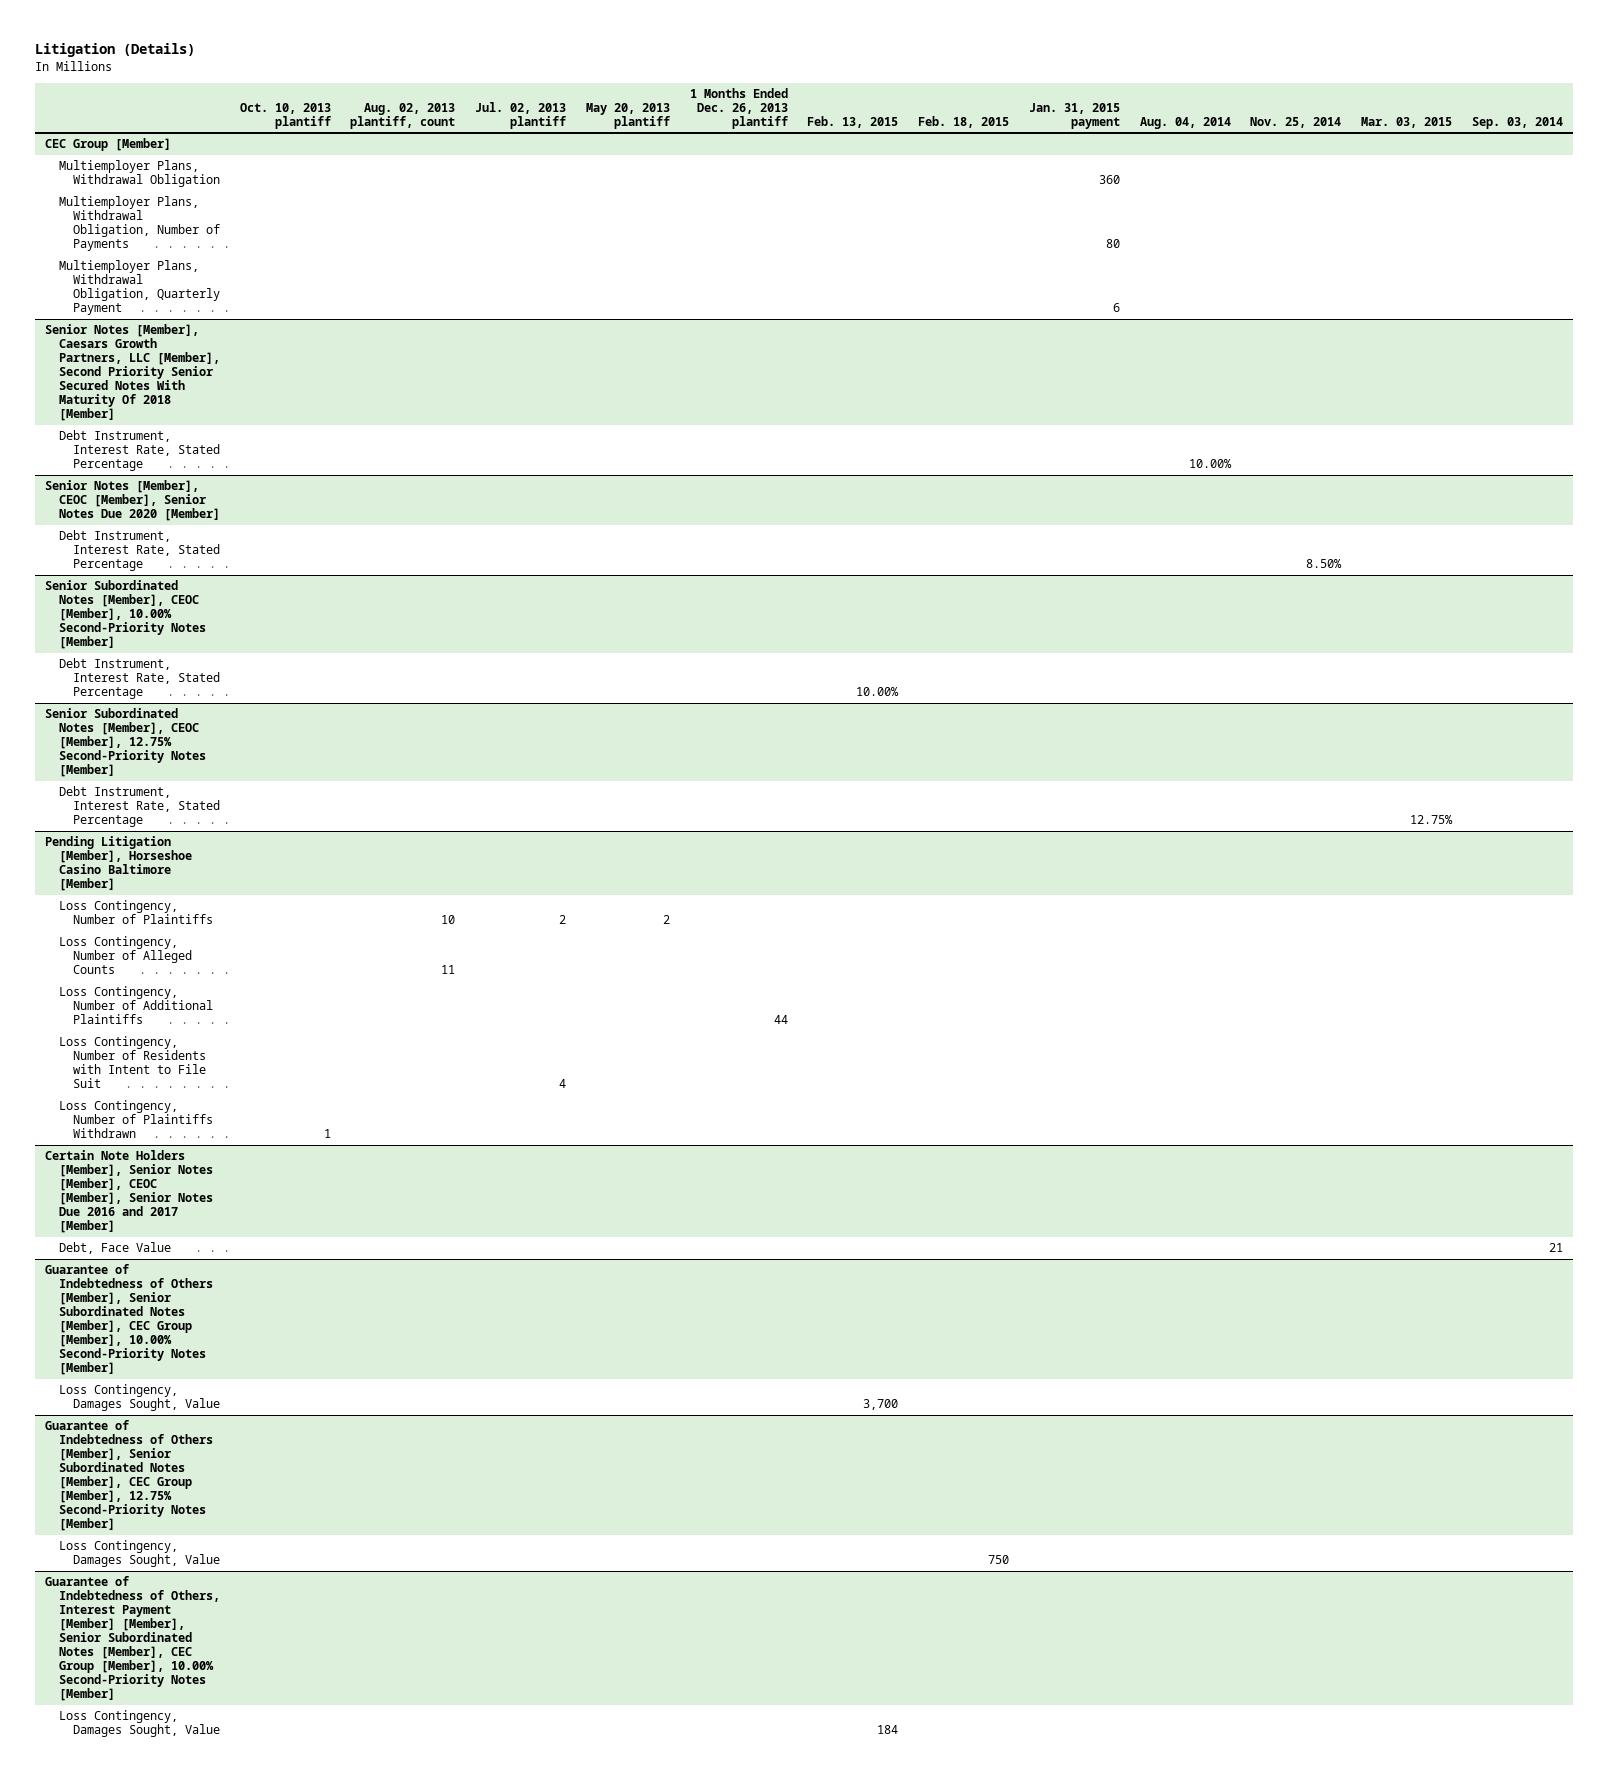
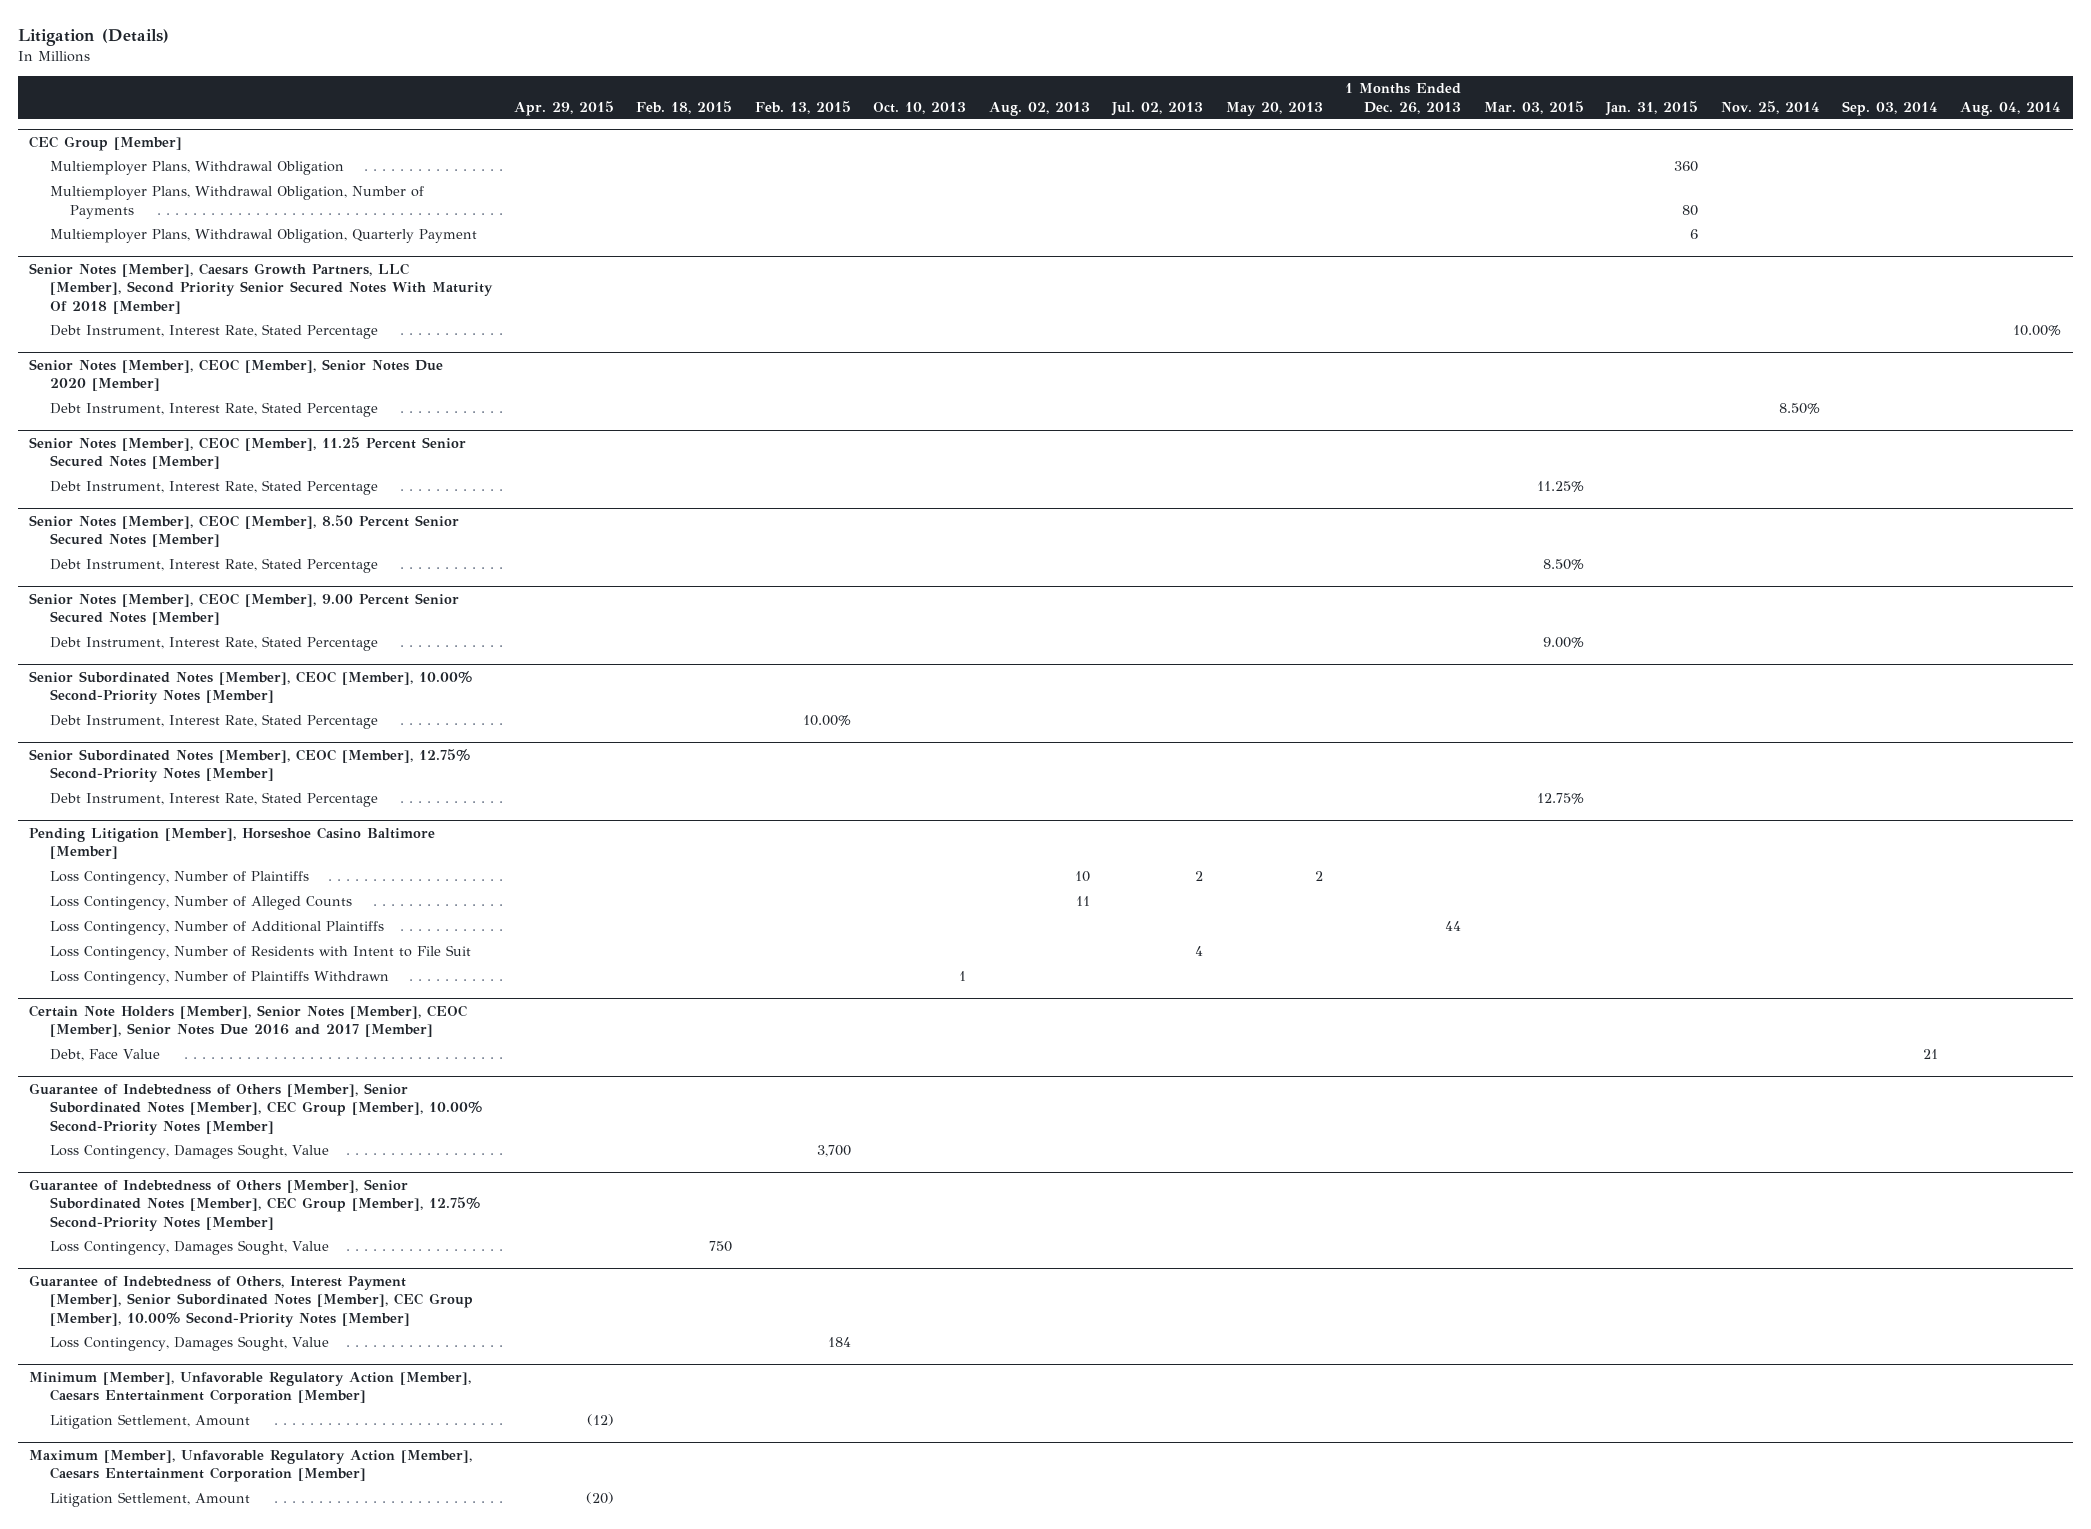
- | Oct. 10, 2013 plantiff | Aug. 02, 2013 plantiff, count | Jul. 02, 2013 plantiff | May 20, 2013 plantiff | 1 Months Ended Dec. 26, 2013 plantiff | Feb. 13, 2015 | Feb. 18, 2015 | Jan. 31, 2015 payment | Aug. 04, 2014 | Nov. 25, 2014 | Mar. 03, 2015 | Sep. 03, 2014
+ | Apr. 29, 2015 | Feb. 18, 2015 | Feb. 13, 2015 | Oct. 10, 2013 | Aug. 02, 2013 | Jul. 02, 2013 | May 20, 2013 | 1 Months Ended Dec. 26, 2013 | Mar. 03, 2015 | Jan. 31, 2015 | Nov. 25, 2014 | Sep. 03, 2014 | Aug. 04, 2014
+ Senior Notes [Member], CEOC [Member], 11.25 Percent Senior Secured Notes [Member]
+ Debt Instrument, Interest Rate, Stated Percentage | | | | | | | | | 11.25% | | | |
+ Senior Notes [Member], CEOC [Member], 8.50 Percent Senior Secured Notes [Member]
+ Debt Instrument, Interest Rate, Stated Percentage | | | | | | | | | 8.50% | | | |
+ Senior Notes [Member], CEOC [Member], 9.00 Percent Senior Secured Notes [Member]
+ Debt Instrument, Interest Rate, Stated Percentage | | | | | | | | | 9.00% | | | |
- Guarantee of Indebtedness of Others, Interest Payment [Member] [Member], Senior Subordinated Notes [Member], CEC Group [Member], 10.00% Second-Priority Notes [Member]
+ Guarantee of Indebtedness of Others, Interest Payment [Member], Senior Subordinated Notes [Member], CEC Group [Member], 10.00% Second-Priority Notes [Member]
+ Minimum [Member], Unfavorable Regulatory Action [Member], Caesars Entertainment Corporation [Member]
+ Litigation Settlement, Amount | (12) | | | | | | | | | | | |
+ Maximum [Member], Unfavorable Regulatory Action [Member], Caesars Entertainment Corporation [Member]
+ Litigation Settlement, Amount | (20) | | | | | | | | | | | |

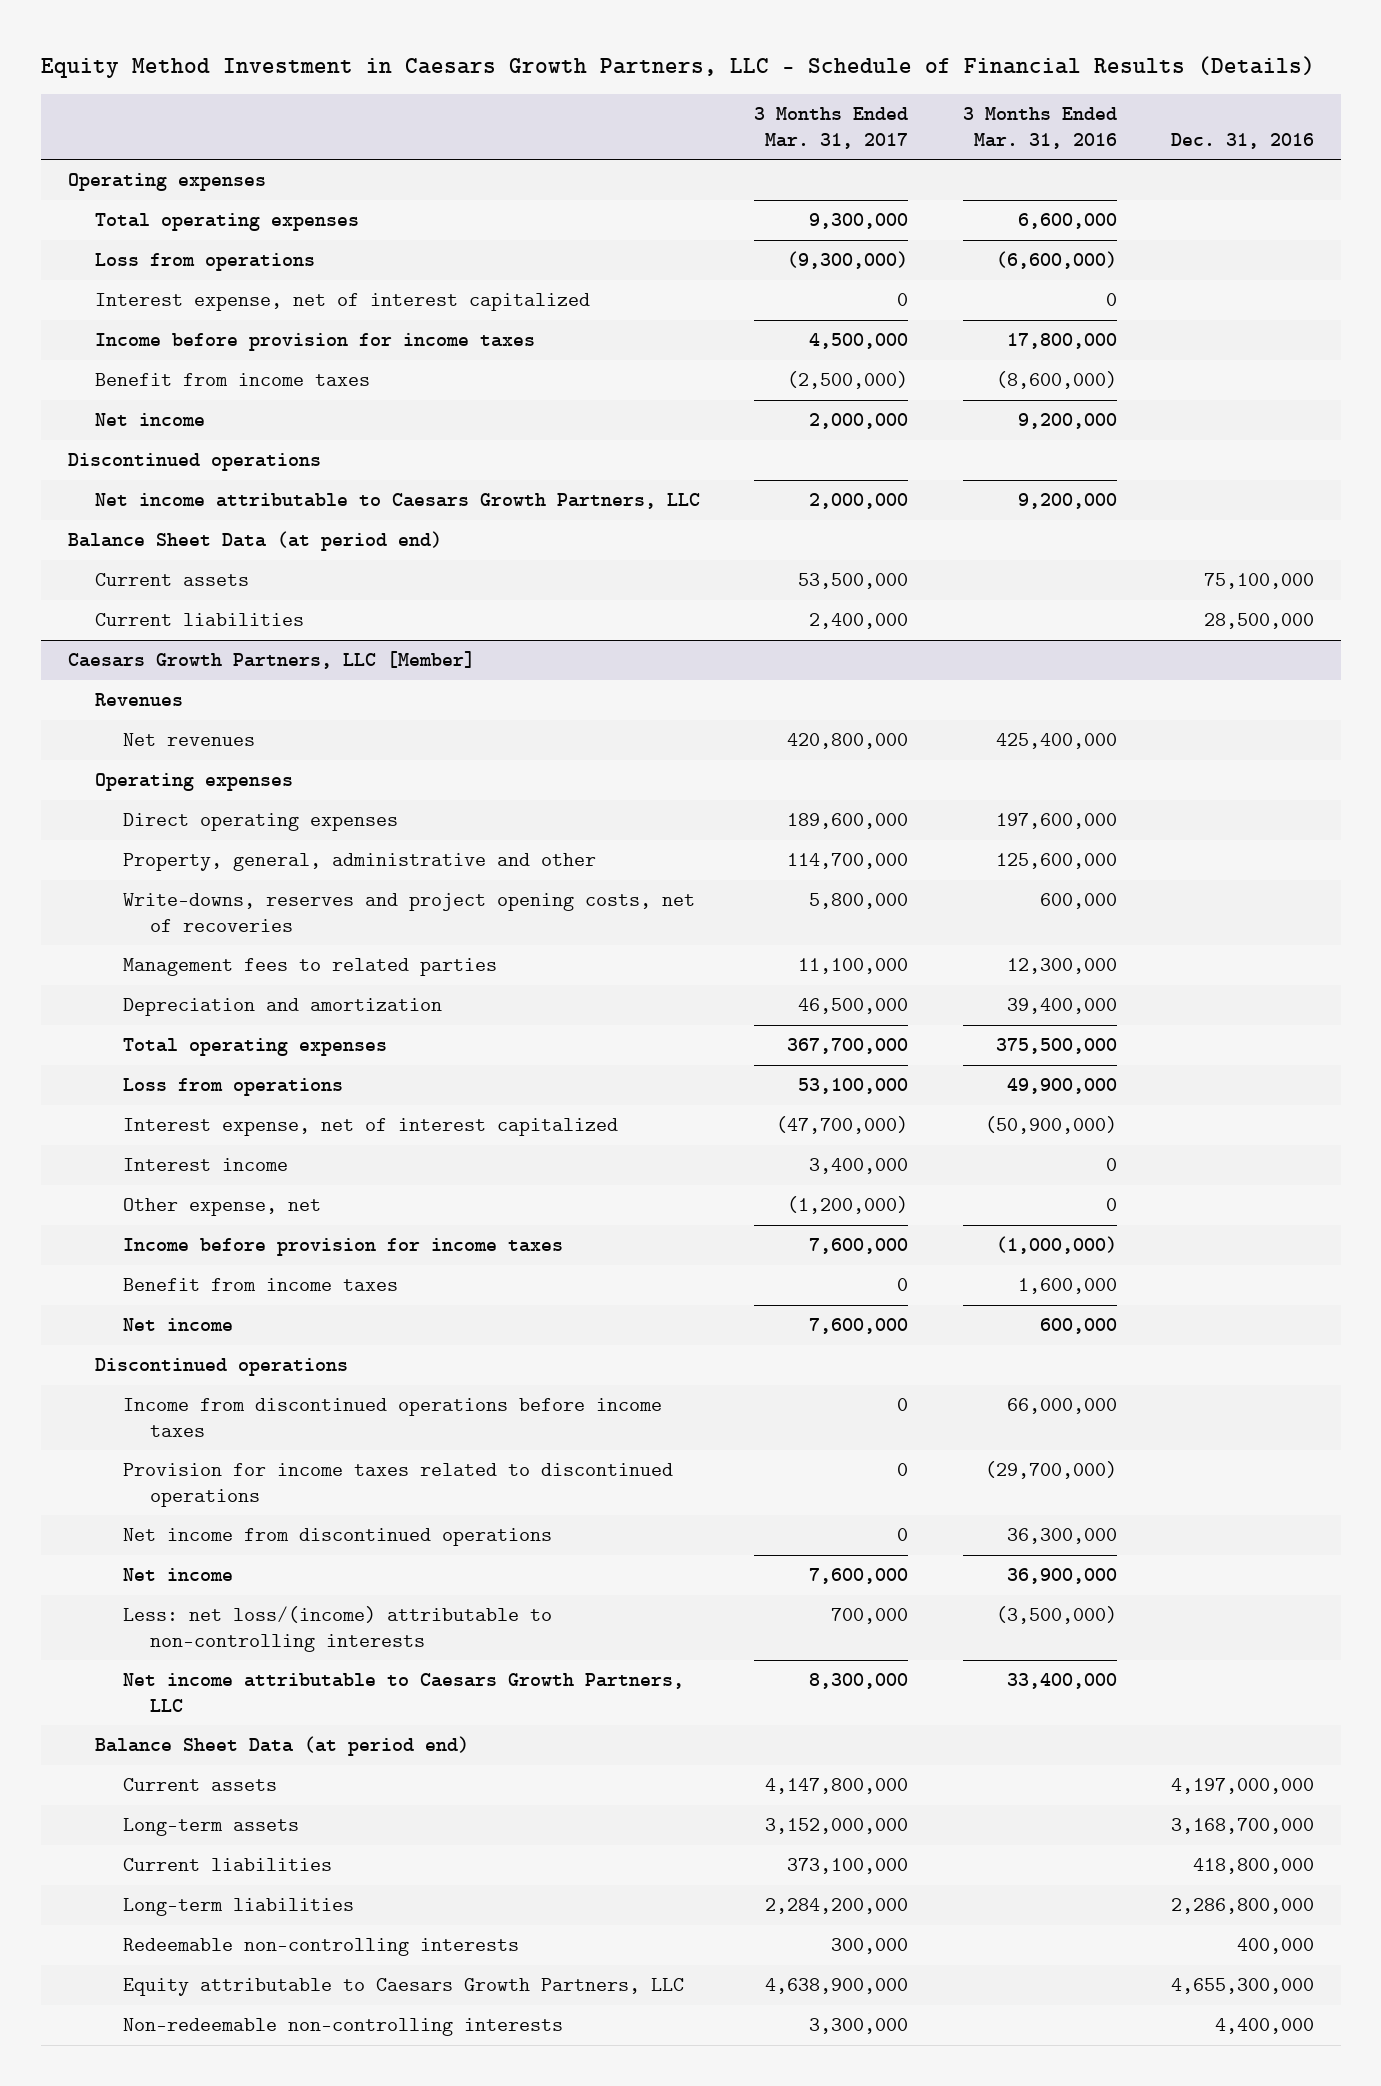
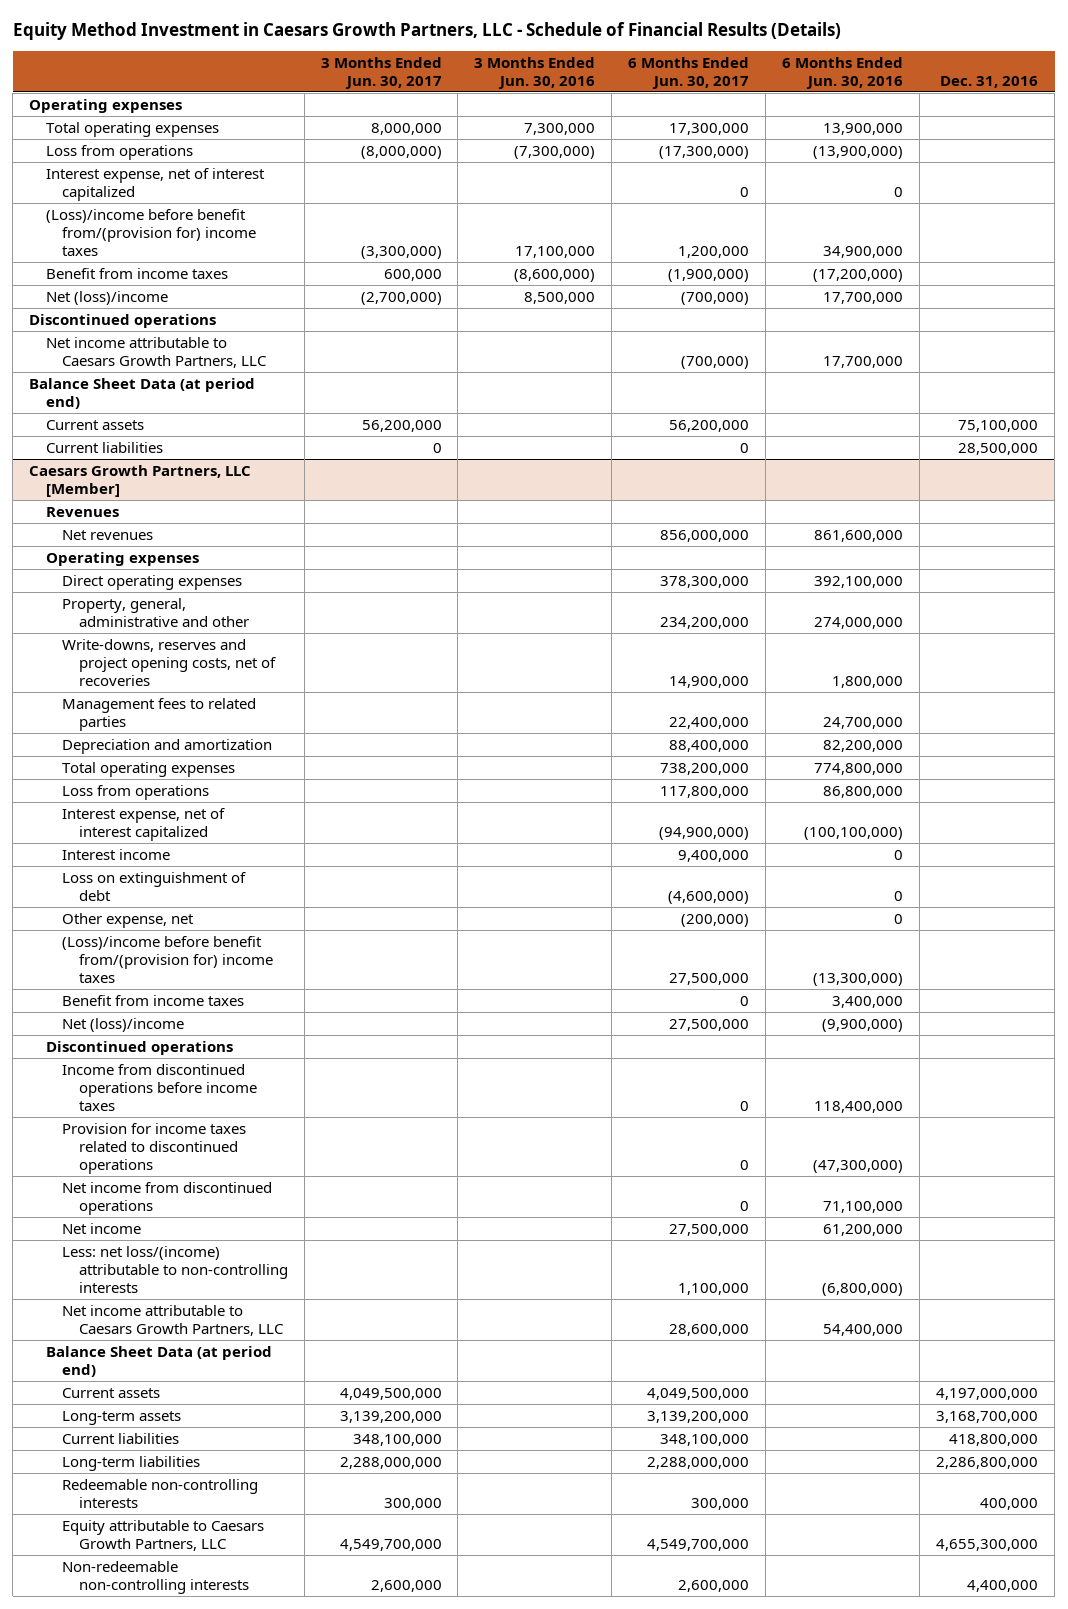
- | 3 Months Ended Mar. 31, 2017 | 3 Months Ended Mar. 31, 2016 | Dec. 31, 2016
+ | 3 Months Ended Jun. 30, 2017 | 3 Months Ended Jun. 30, 2016 | 6 Months Ended Jun. 30, 2017 | 6 Months Ended Jun. 30, 2016 | Dec. 31, 2016
- Income before provision for income taxes | 4,500,000 | 17,800,000 |
+ (Loss)/income before benefit from/(provision for) income taxes | (3,300,000) | 17,100,000 | 1,200,000 | 34,900,000 |
- Net income | 2,000,000 | 9,200,000 |
+ Net (loss)/income | (2,700,000) | 8,500,000 | (700,000) | 17,700,000 |
@ Caesars Growth Partners, LLC [Member]
+ Loss on extinguishment of debt | | | (4,600,000) | 0 |
- Income before provision for income taxes | 7,600,000 | (1,000,000) |
+ (Loss)/income before benefit from/(provision for) income taxes | | | 27,500,000 | (13,300,000) |
- Net income | 7,600,000 | 600,000 |
+ Net (loss)/income | | | 27,500,000 | (9,900,000) |

